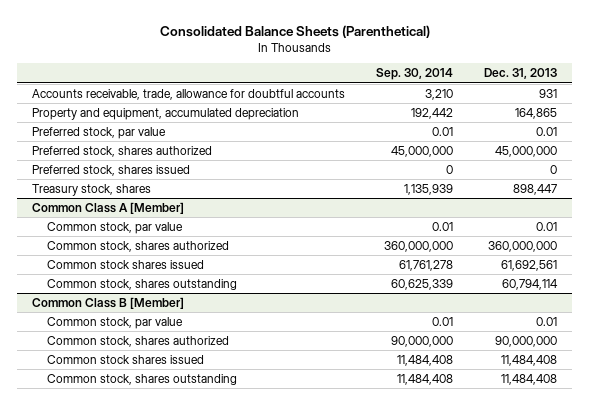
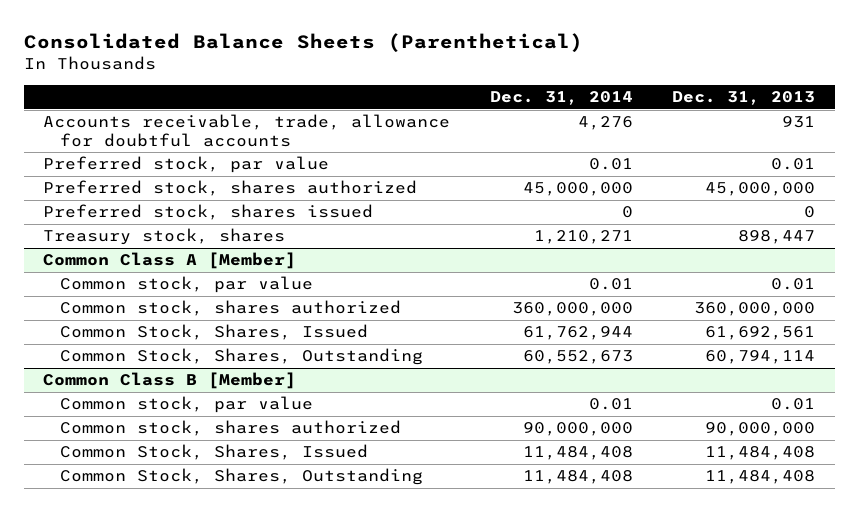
- | Sep. 30, 2014 | Dec. 31, 2013
+ | Dec. 31, 2014 | Dec. 31, 2013
- Property and equipment, accumulated depreciation | 192,442 | 164,865
@ Common Class A [Member]
- Common stock shares issued | 61,761,278 | 61,692,561
- Common stock, shares outstanding | 60,625,339 | 60,794,114
+ Common Stock, Shares, Issued | 61,762,944 | 61,692,561
+ Common Stock, Shares, Outstanding | 60,552,673 | 60,794,114
@ Common Class B [Member]
- Common stock shares issued | 11,484,408 | 11,484,408
- Common stock, shares outstanding | 11,484,408 | 11,484,408
+ Common Stock, Shares, Issued | 11,484,408 | 11,484,408
+ Common Stock, Shares, Outstanding | 11,484,408 | 11,484,408

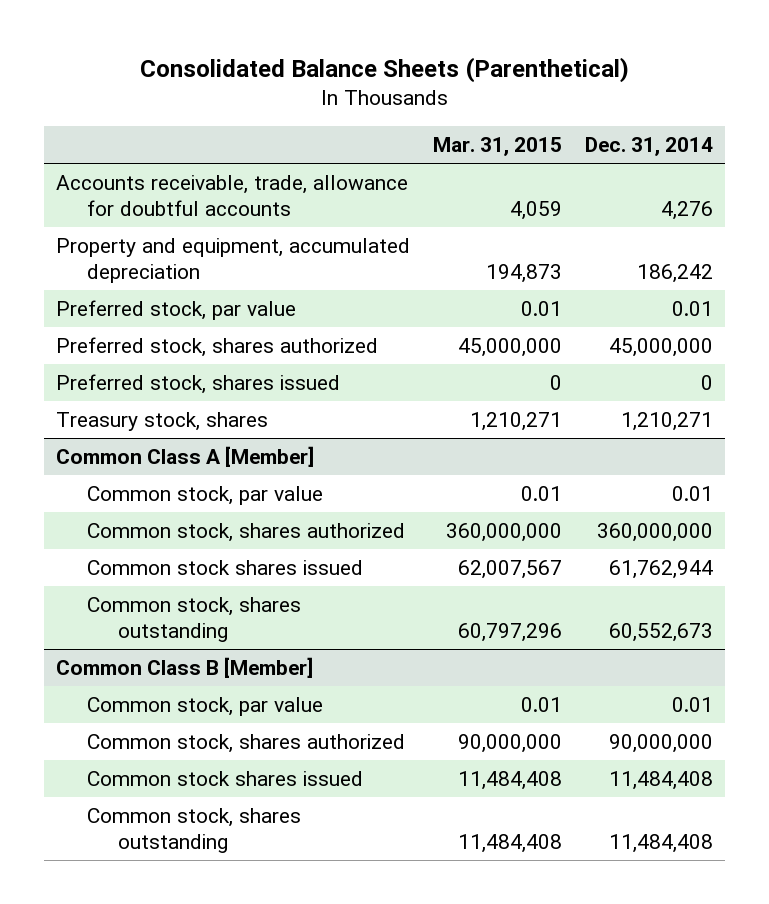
- | Dec. 31, 2014 | Dec. 31, 2013
+ | Mar. 31, 2015 | Dec. 31, 2014
+ Property and equipment, accumulated depreciation | 194,873 | 186,242
@ Common Class A [Member]
- Common Stock, Shares, Issued | 61,762,944 | 61,692,561
- Common Stock, Shares, Outstanding | 60,552,673 | 60,794,114
+ Common stock shares issued | 62,007,567 | 61,762,944
+ Common stock, shares outstanding | 60,797,296 | 60,552,673
@ Common Class B [Member]
- Common Stock, Shares, Issued | 11,484,408 | 11,484,408
- Common Stock, Shares, Outstanding | 11,484,408 | 11,484,408
+ Common stock shares issued | 11,484,408 | 11,484,408
+ Common stock, shares outstanding | 11,484,408 | 11,484,408

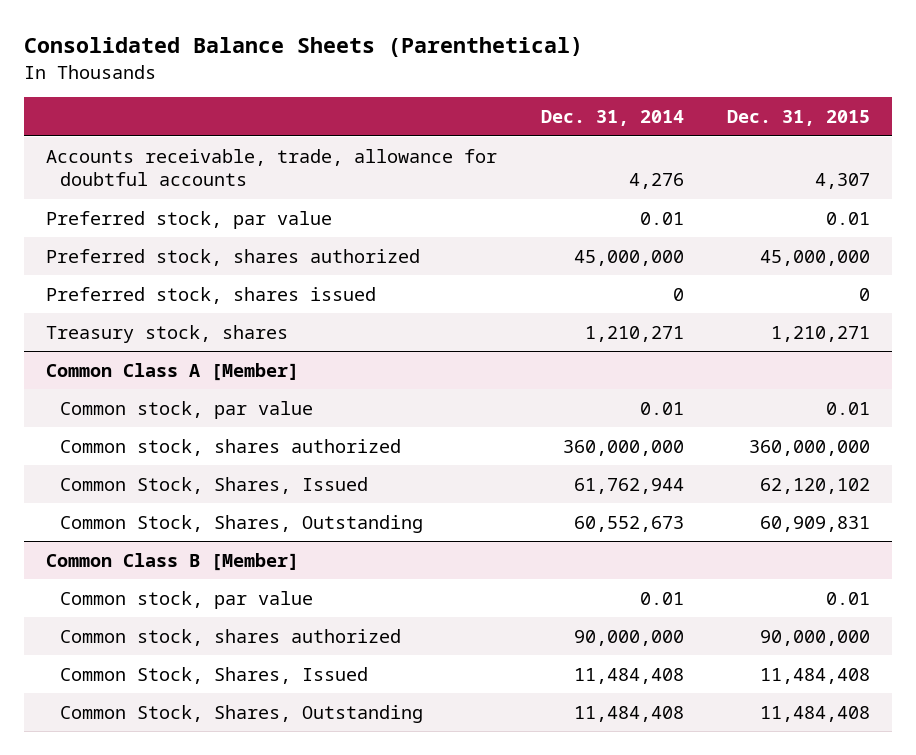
- | Mar. 31, 2015 | Dec. 31, 2014
+ | Dec. 31, 2014 | Dec. 31, 2015
- Property and equipment, accumulated depreciation | 194,873 | 186,242
@ Common Class A [Member]
- Common stock shares issued | 62,007,567 | 61,762,944
- Common stock, shares outstanding | 60,797,296 | 60,552,673
+ Common Stock, Shares, Issued | 61,762,944 | 62,120,102
+ Common Stock, Shares, Outstanding | 60,552,673 | 60,909,831
@ Common Class B [Member]
- Common stock shares issued | 11,484,408 | 11,484,408
- Common stock, shares outstanding | 11,484,408 | 11,484,408
+ Common Stock, Shares, Issued | 11,484,408 | 11,484,408
+ Common Stock, Shares, Outstanding | 11,484,408 | 11,484,408

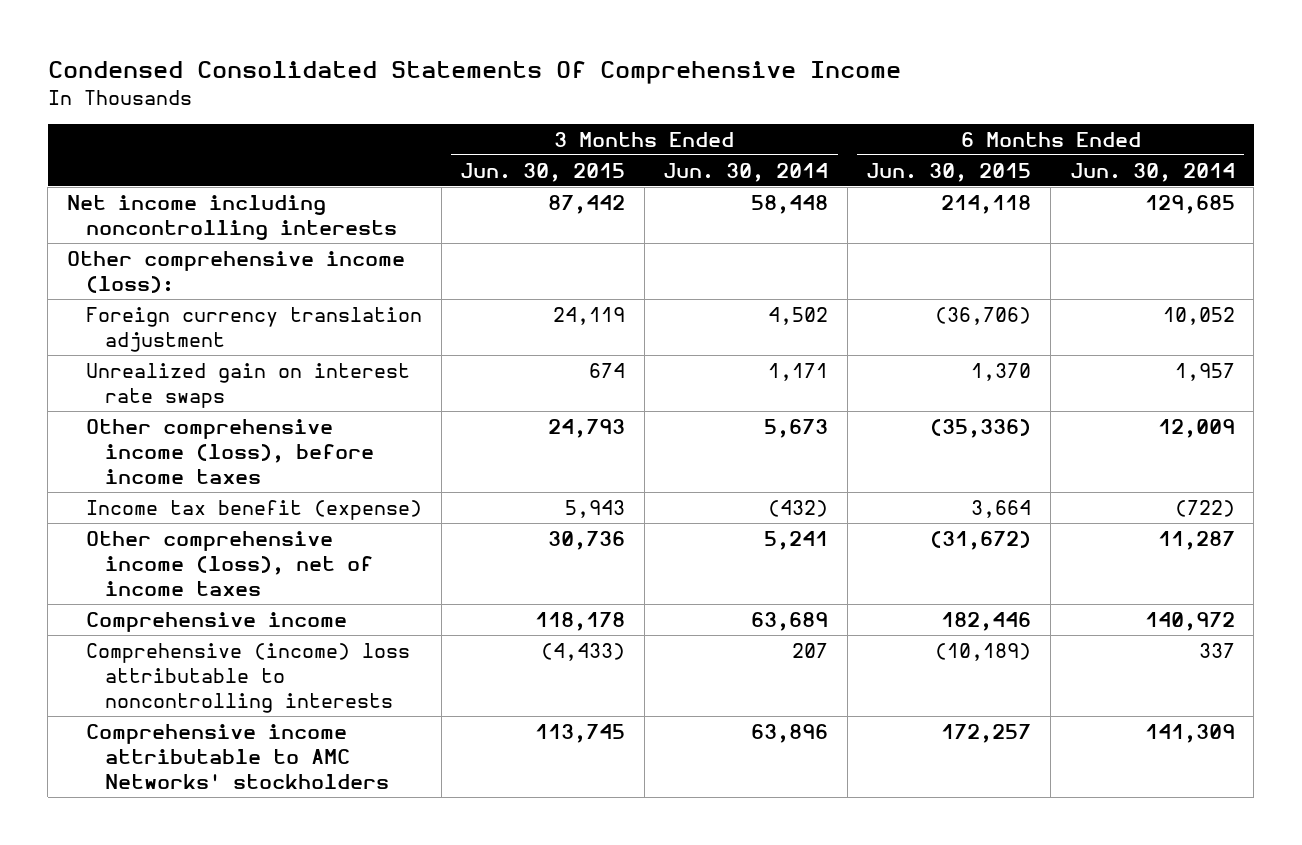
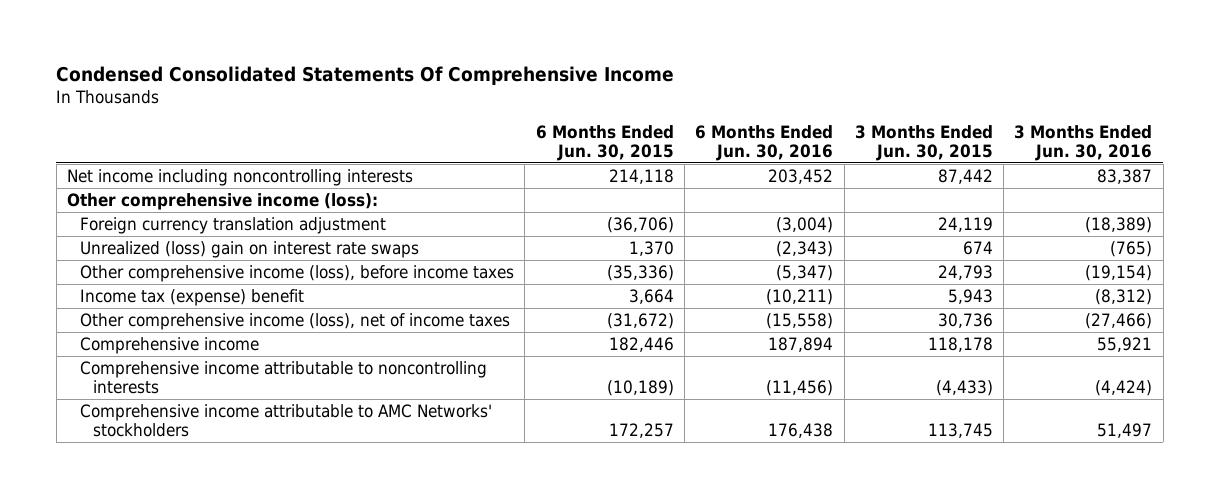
- | 3 Months Ended Jun. 30, 2015 | 3 Months Ended Jun. 30, 2014 | 6 Months Ended Jun. 30, 2015 | 6 Months Ended Jun. 30, 2014
+ | 6 Months Ended Jun. 30, 2015 | 6 Months Ended Jun. 30, 2016 | 3 Months Ended Jun. 30, 2015 | 3 Months Ended Jun. 30, 2016
- Unrealized gain on interest rate swaps | 674 | 1,171 | 1,370 | 1,957
+ Unrealized (loss) gain on interest rate swaps | 1,370 | (2,343) | 674 | (765)
- Income tax benefit (expense) | 5,943 | (432) | 3,664 | (722)
+ Income tax (expense) benefit | 3,664 | (10,211) | 5,943 | (8,312)
- Comprehensive (income) loss attributable to noncontrolling interests | (4,433) | 207 | (10,189) | 337
+ Comprehensive income attributable to noncontrolling interests | (10,189) | (11,456) | (4,433) | (4,424)

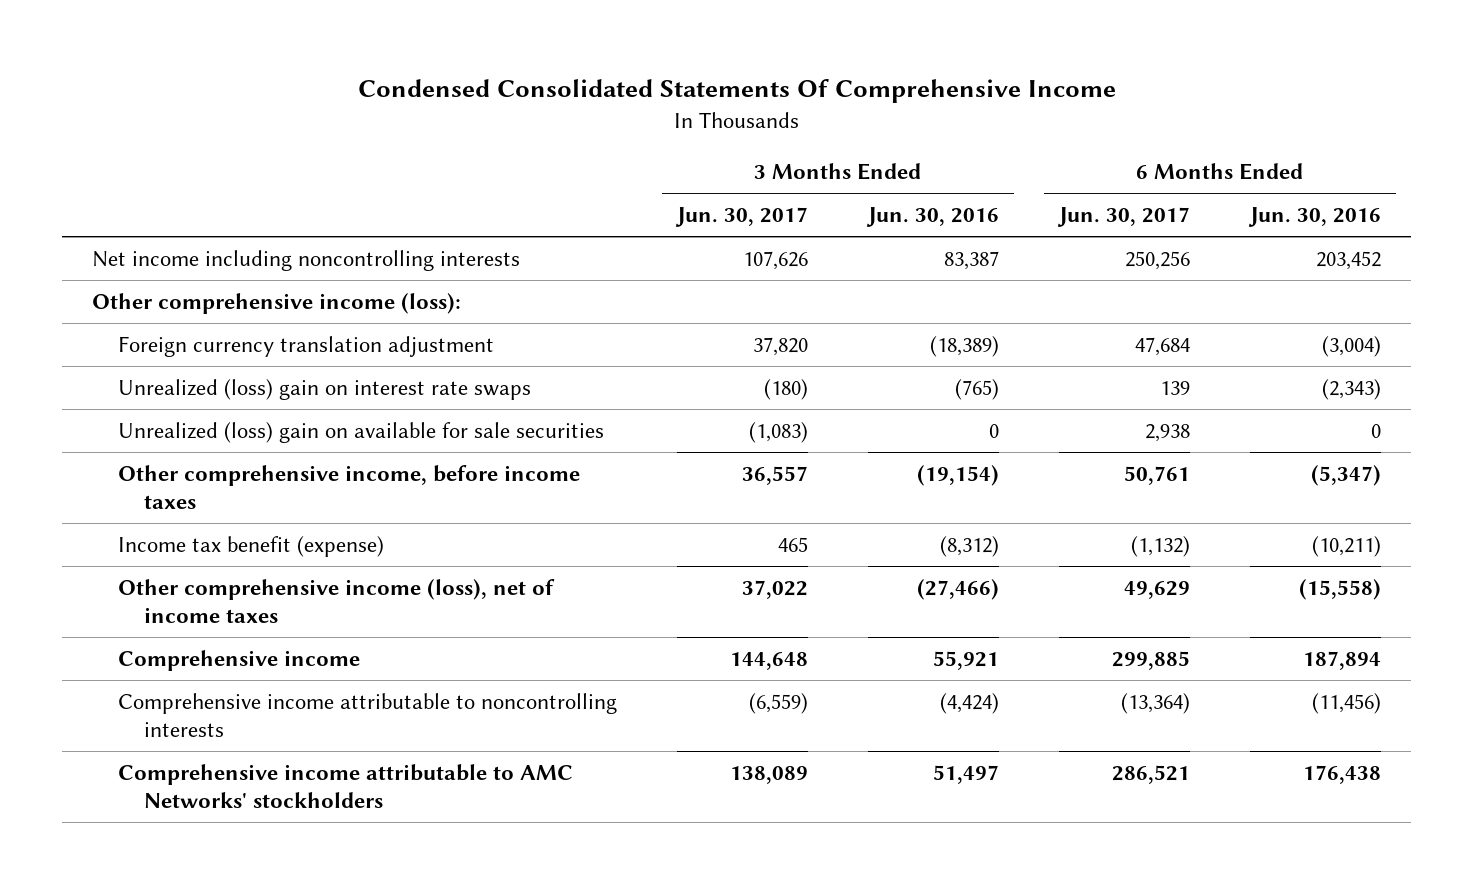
- | 6 Months Ended Jun. 30, 2015 | 6 Months Ended Jun. 30, 2016 | 3 Months Ended Jun. 30, 2015 | 3 Months Ended Jun. 30, 2016
+ | 3 Months Ended Jun. 30, 2017 | 3 Months Ended Jun. 30, 2016 | 6 Months Ended Jun. 30, 2017 | 6 Months Ended Jun. 30, 2016
- Other comprehensive income (loss), before income taxes | (35,336) | (5,347) | 24,793 | (19,154)
- Income tax (expense) benefit | 3,664 | (10,211) | 5,943 | (8,312)
+ Unrealized (loss) gain on available for sale securities | (1,083) | 0 | 2,938 | 0
+ Other comprehensive income, before income taxes | 36,557 | (19,154) | 50,761 | (5,347)
+ Income tax benefit (expense) | 465 | (8,312) | (1,132) | (10,211)

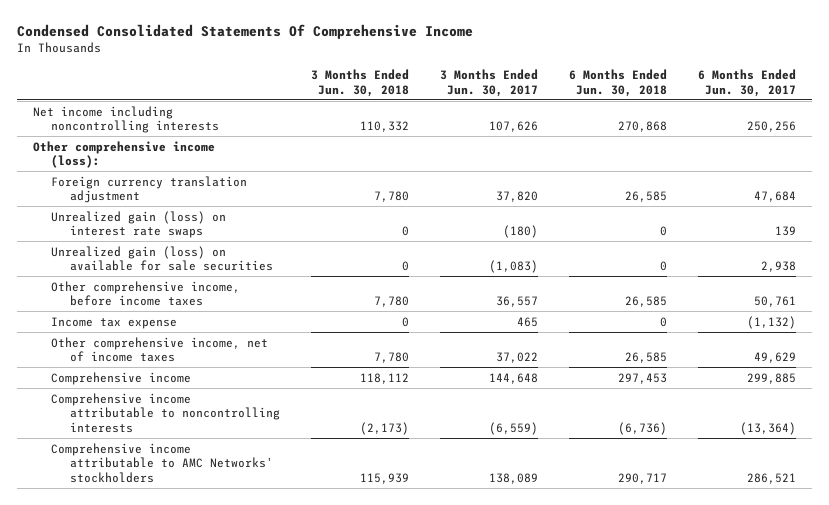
- | 3 Months Ended Jun. 30, 2017 | 3 Months Ended Jun. 30, 2016 | 6 Months Ended Jun. 30, 2017 | 6 Months Ended Jun. 30, 2016
+ | 3 Months Ended Jun. 30, 2018 | 3 Months Ended Jun. 30, 2017 | 6 Months Ended Jun. 30, 2018 | 6 Months Ended Jun. 30, 2017
- Unrealized (loss) gain on interest rate swaps | (180) | (765) | 139 | (2,343)
- Unrealized (loss) gain on available for sale securities | (1,083) | 0 | 2,938 | 0
+ Unrealized gain (loss) on interest rate swaps | 0 | (180) | 0 | 139
+ Unrealized gain (loss) on available for sale securities | 0 | (1,083) | 0 | 2,938
- Income tax benefit (expense) | 465 | (8,312) | (1,132) | (10,211)
- Other comprehensive income (loss), net of income taxes | 37,022 | (27,466) | 49,629 | (15,558)
+ Income tax expense | 0 | 465 | 0 | (1,132)
+ Other comprehensive income, net of income taxes | 7,780 | 37,022 | 26,585 | 49,629

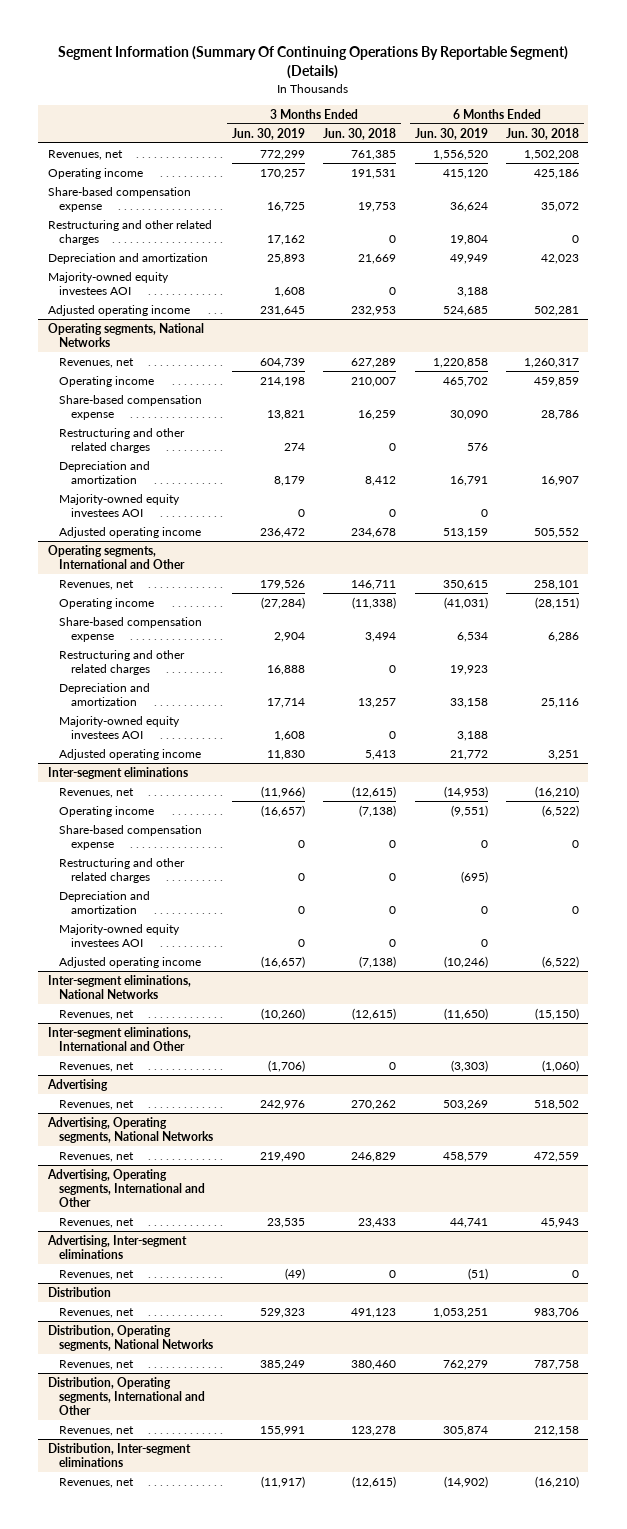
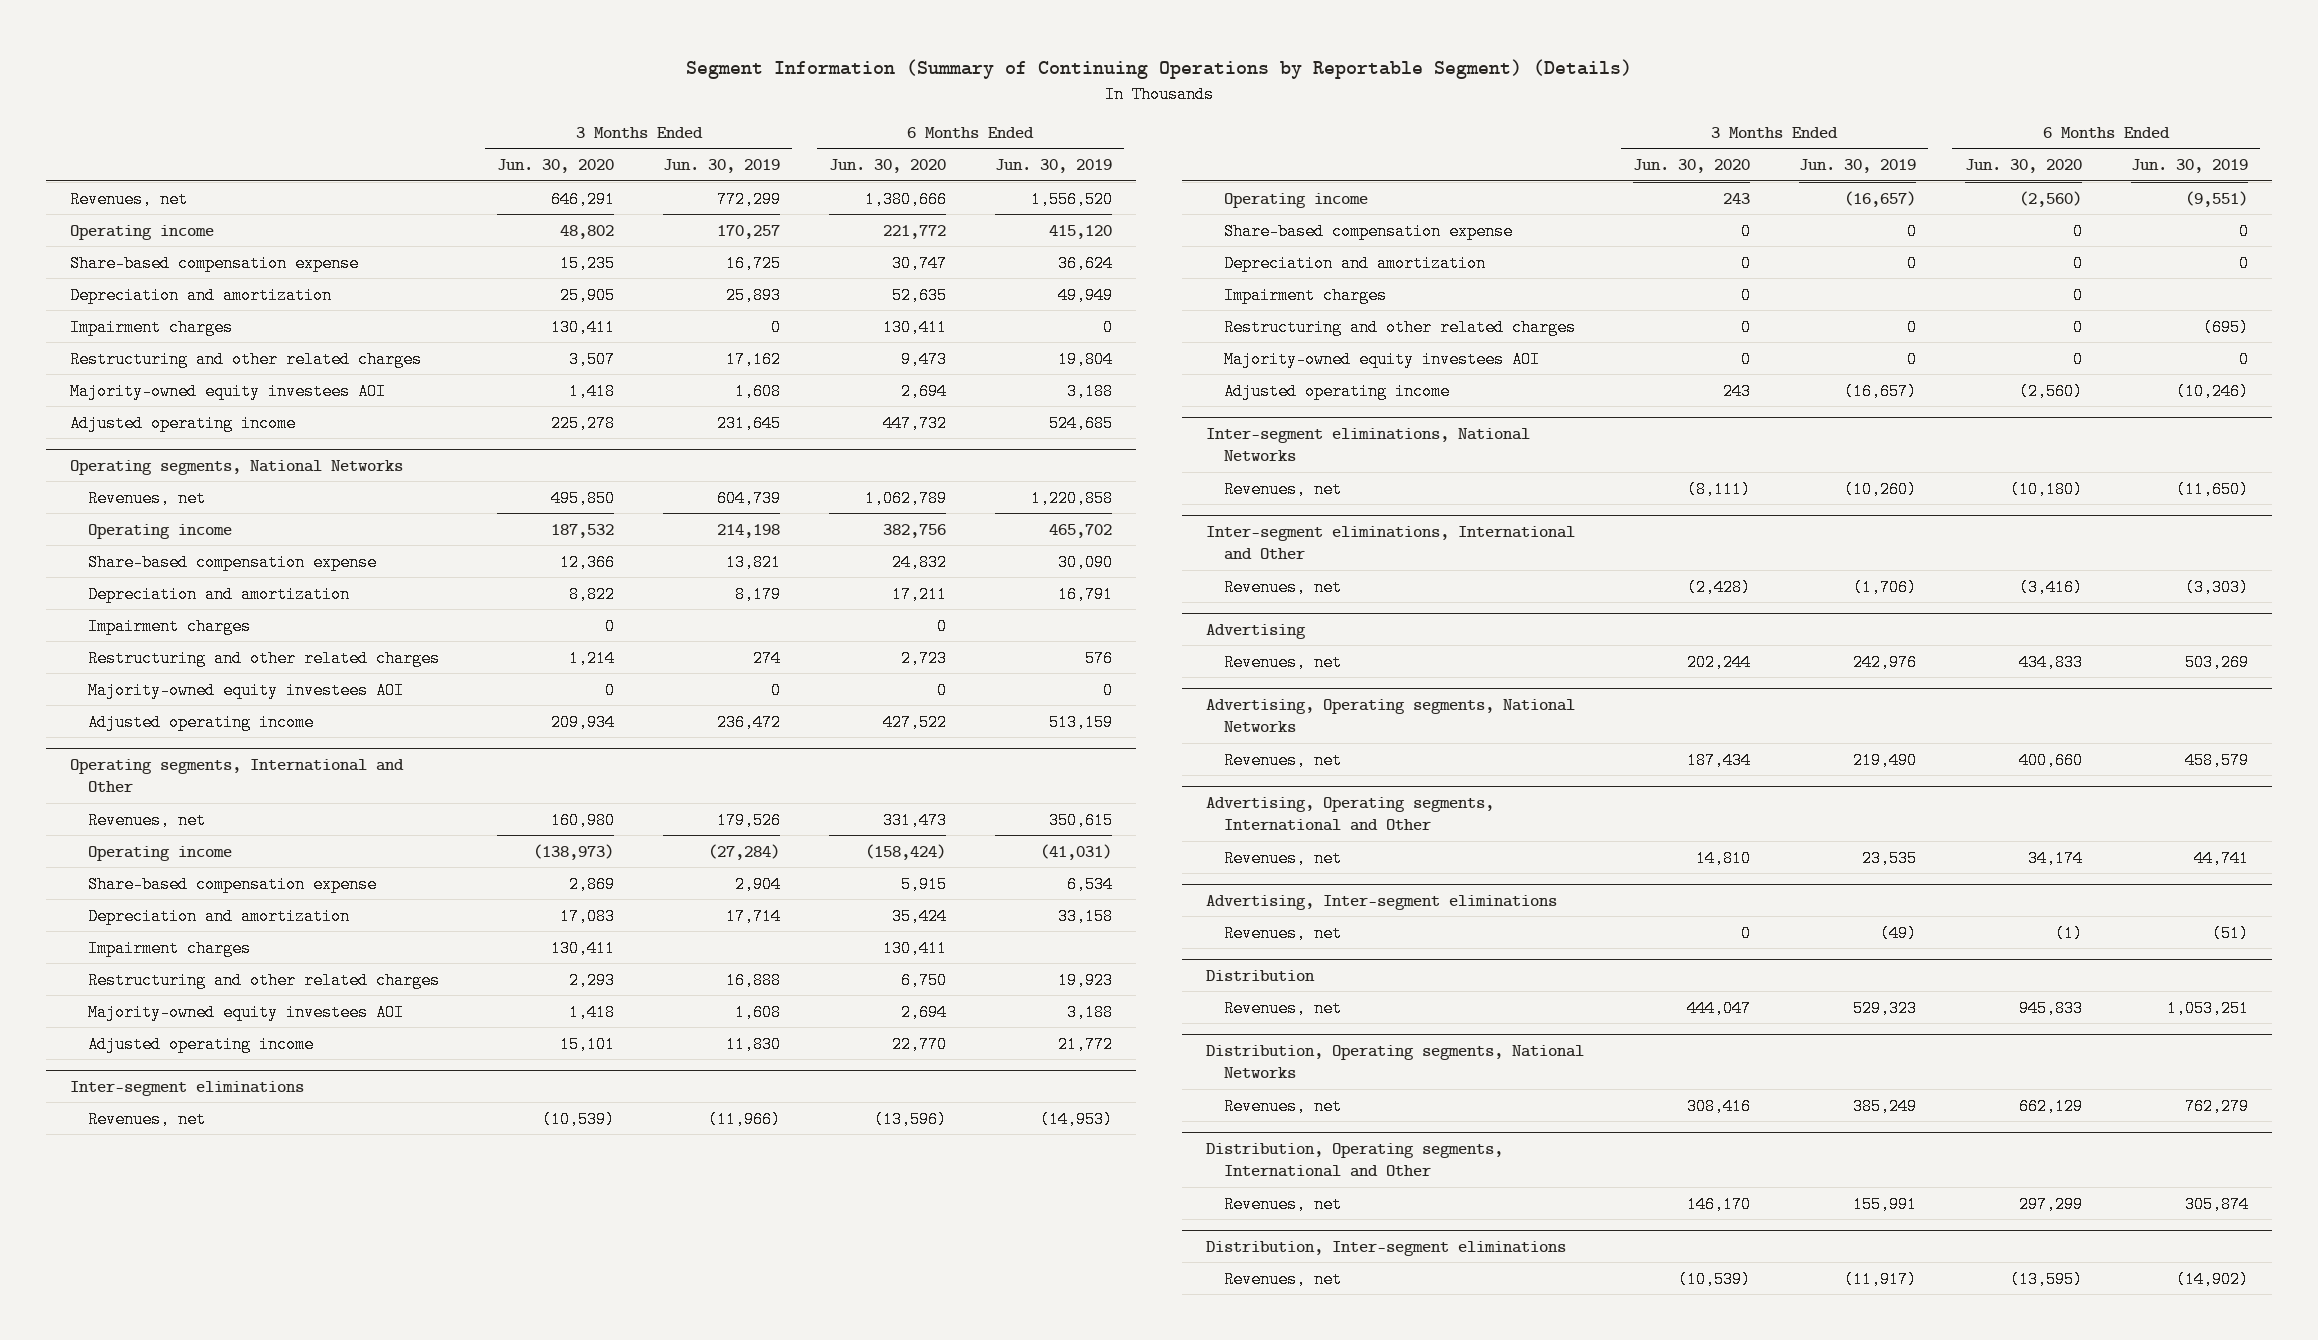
- Segment Information (Summary Of Continuing Operations By Reportable Segment) (Details)
+ Segment Information (Summary of Continuing Operations by Reportable Segment) (Details)
- | 3 Months Ended Jun. 30, 2019 | 3 Months Ended Jun. 30, 2018 | 6 Months Ended Jun. 30, 2019 | 6 Months Ended Jun. 30, 2018
+ | 3 Months Ended Jun. 30, 2020 | 3 Months Ended Jun. 30, 2019 | 6 Months Ended Jun. 30, 2020 | 6 Months Ended Jun. 30, 2019
+ Impairment charges | 130,411 | 0 | 130,411 | 0
moved down: Restructuring and other related charges | 3,507 | 17,162 | 9,473 | 19,804
@ Operating segments, National Networks
+ Impairment charges | 0 | | 0 |
moved down: Restructuring and other related charges | 1,214 | 274 | 2,723 | 576
@ Operating segments, International and Other
+ Impairment charges | 130,411 | | 130,411 |
moved down: Restructuring and other related charges | 2,293 | 16,888 | 6,750 | 19,923
@ Inter-segment eliminations
+ Impairment charges | 0 | | 0 |
moved down: Restructuring and other related charges | 0 | 0 | 0 | (695)

